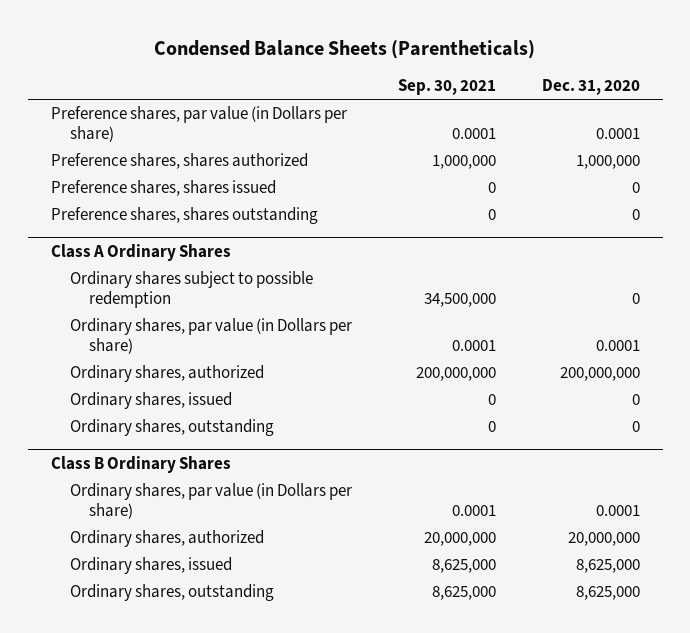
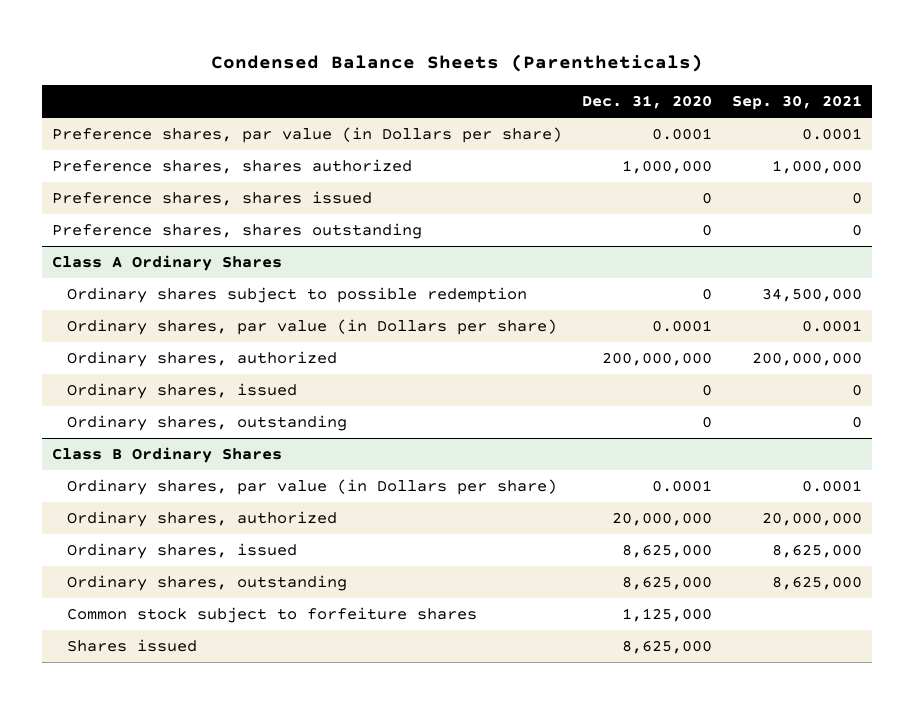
- | Sep. 30, 2021 | Dec. 31, 2020
+ | Dec. 31, 2020 | Sep. 30, 2021
@ Class B Ordinary Shares
+ Common stock subject to forfeiture shares | 1,125,000 |
+ Shares issued | 8,625,000 |

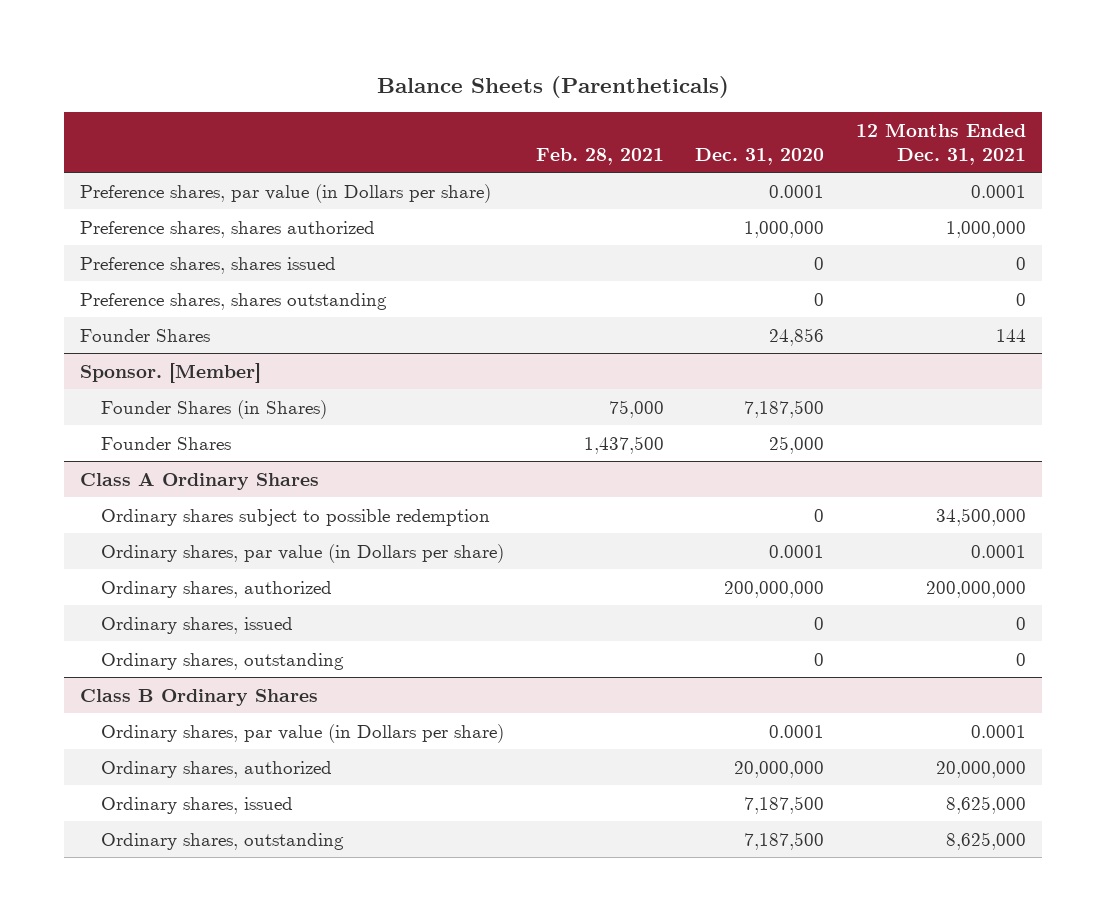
- Condensed Balance Sheets (Parentheticals)
+ Balance Sheets (Parentheticals)
- | Dec. 31, 2020 | Sep. 30, 2021
+ | Feb. 28, 2021 | Dec. 31, 2020 | 12 Months Ended Dec. 31, 2021
+ Founder Shares | | 24,856 | 144
+ Sponsor. [Member]
+ Founder Shares (in Shares) | 75,000 | 7,187,500 |
+ Founder Shares | 1,437,500 | 25,000 |
@ Class B Ordinary Shares
- Ordinary shares, issued | 8,625,000 | 8,625,000
- Ordinary shares, outstanding | 8,625,000 | 8,625,000
- Common stock subject to forfeiture shares | 1,125,000 |
- Shares issued | 8,625,000 |
+ Ordinary shares, issued | | 7,187,500 | 8,625,000
+ Ordinary shares, outstanding | | 7,187,500 | 8,625,000

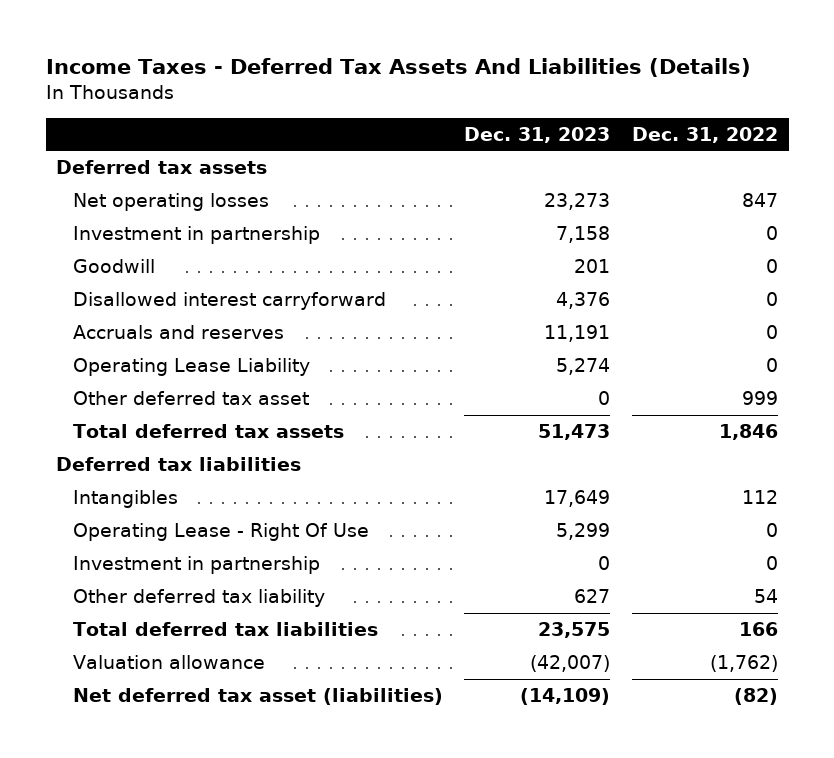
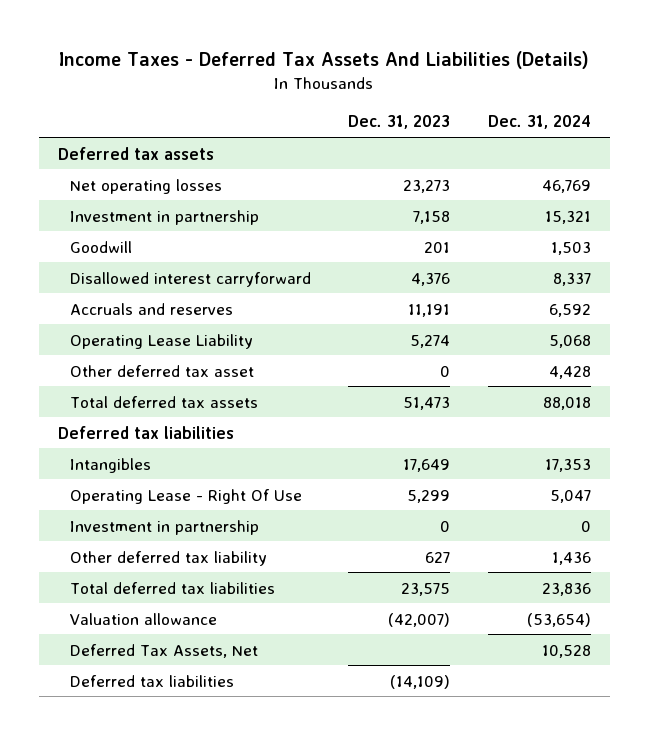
- | Dec. 31, 2023 | Dec. 31, 2022
+ | Dec. 31, 2023 | Dec. 31, 2024
- Net deferred tax asset (liabilities) | (14,109) | (82)
+ Deferred Tax Assets, Net | | 10,528
+ Deferred tax liabilities | (14,109) |

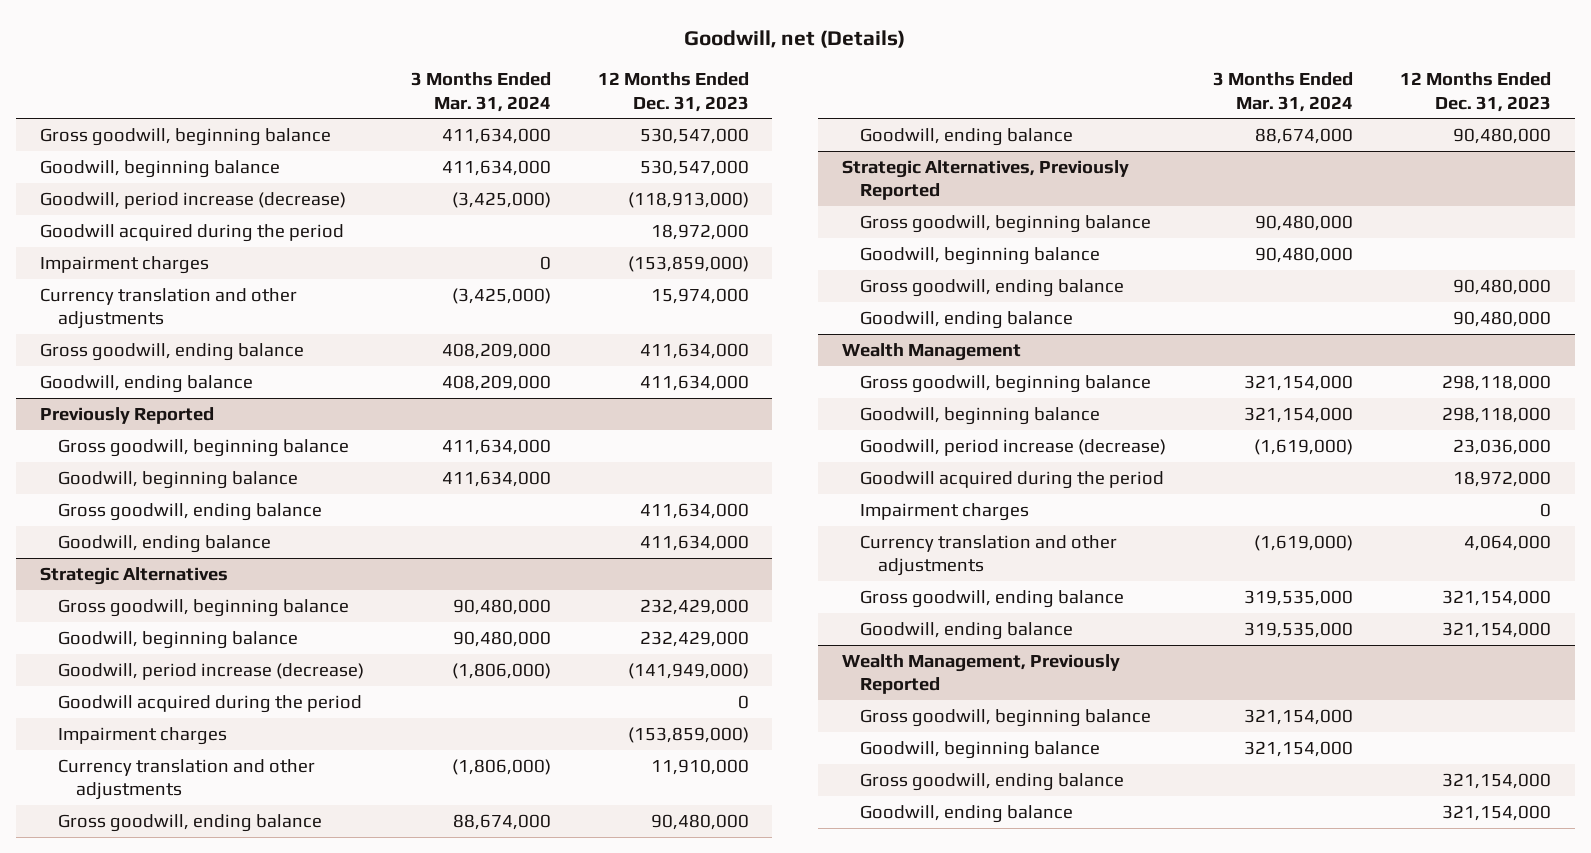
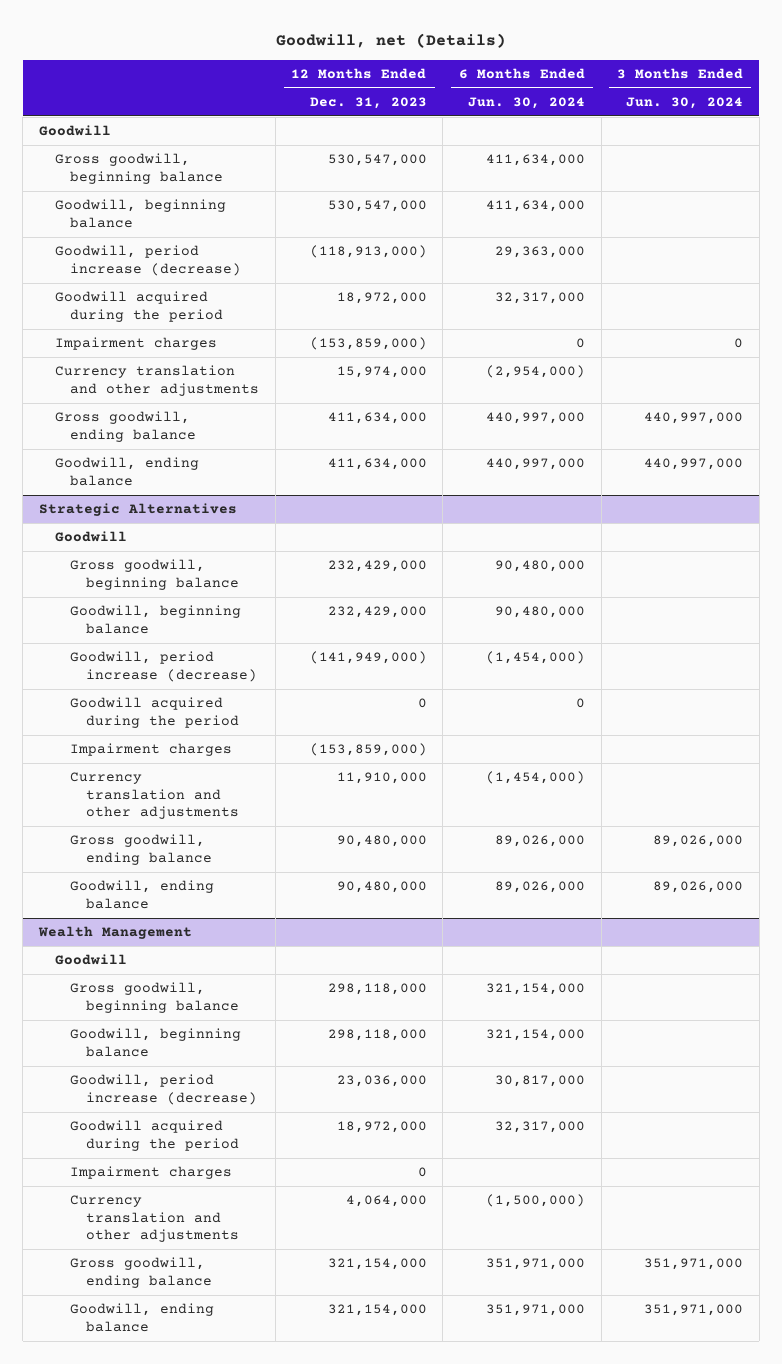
- | 3 Months Ended Mar. 31, 2024 | 12 Months Ended Dec. 31, 2023
+ | 12 Months Ended Dec. 31, 2023 | 6 Months Ended Jun. 30, 2024 | 3 Months Ended Jun. 30, 2024
+ Goodwill
- Previously Reported
- Gross goodwill, beginning balance | 411,634,000 |
- Goodwill, beginning balance | 411,634,000 |
- Gross goodwill, ending balance | | 411,634,000
- Goodwill, ending balance | | 411,634,000
@ Strategic Alternatives
+ Goodwill
- Strategic Alternatives, Previously Reported
- Gross goodwill, beginning balance | 90,480,000 |
- Goodwill, beginning balance | 90,480,000 |
- Gross goodwill, ending balance | | 90,480,000
- Goodwill, ending balance | | 90,480,000
@ Wealth Management
+ Goodwill
- Wealth Management, Previously Reported
- Gross goodwill, beginning balance | 321,154,000 |
- Goodwill, beginning balance | 321,154,000 |
- Gross goodwill, ending balance | | 321,154,000
- Goodwill, ending balance | | 321,154,000

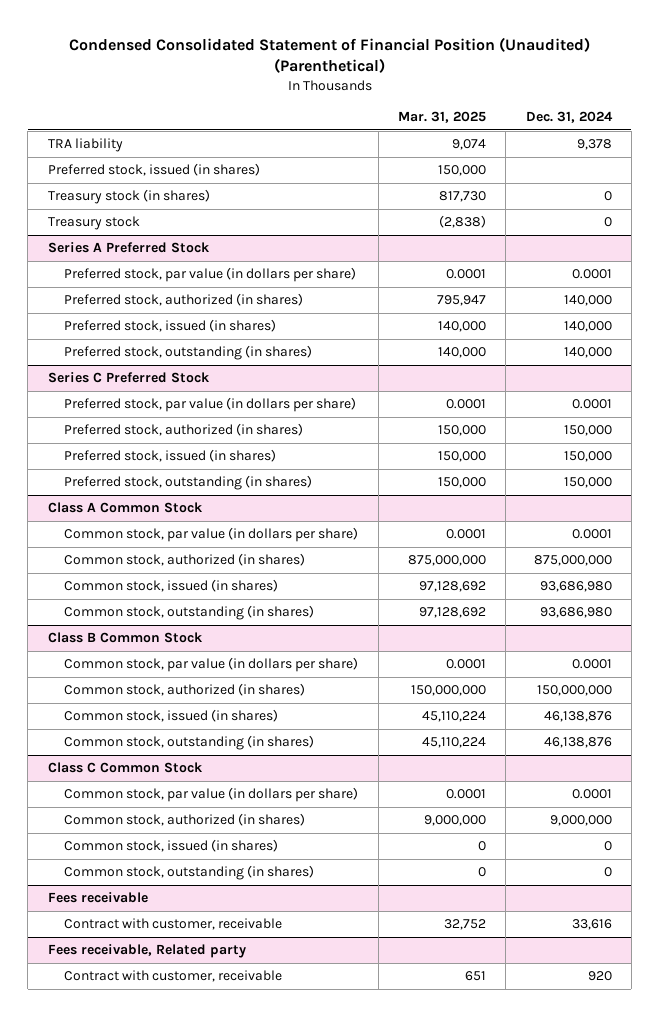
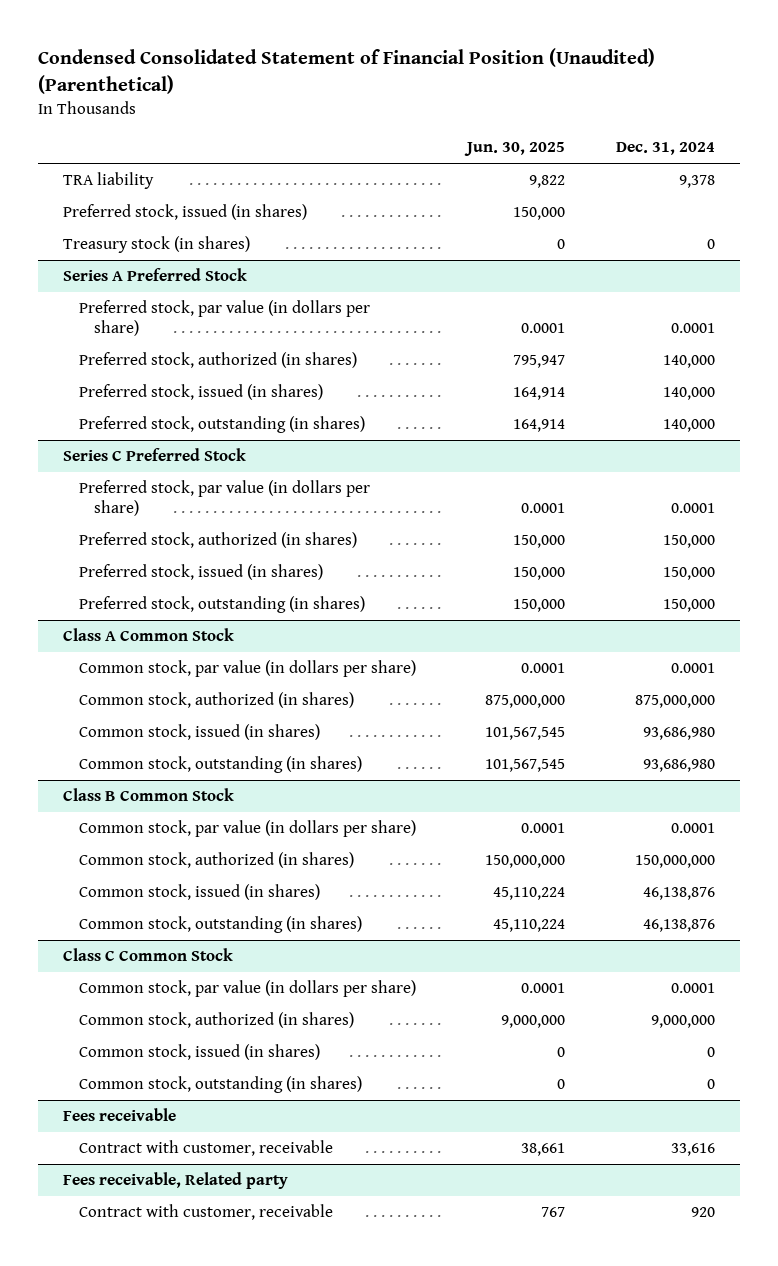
- | Mar. 31, 2025 | Dec. 31, 2024
+ | Jun. 30, 2025 | Dec. 31, 2024
- Treasury stock | (2,838) | 0

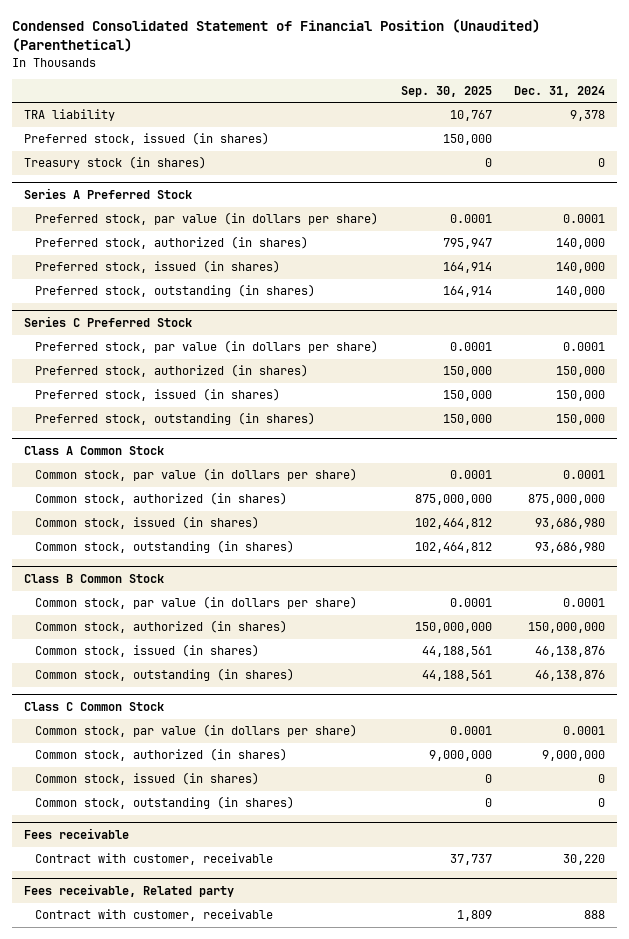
- | Jun. 30, 2025 | Dec. 31, 2024
+ | Sep. 30, 2025 | Dec. 31, 2024
@ Fees receivable
- Contract with customer, receivable | 38,661 | 33,616
+ Contract with customer, receivable | 37,737 | 30,220
@ Fees receivable, Related party
- Contract with customer, receivable | 767 | 920
+ Contract with customer, receivable | 1,809 | 888

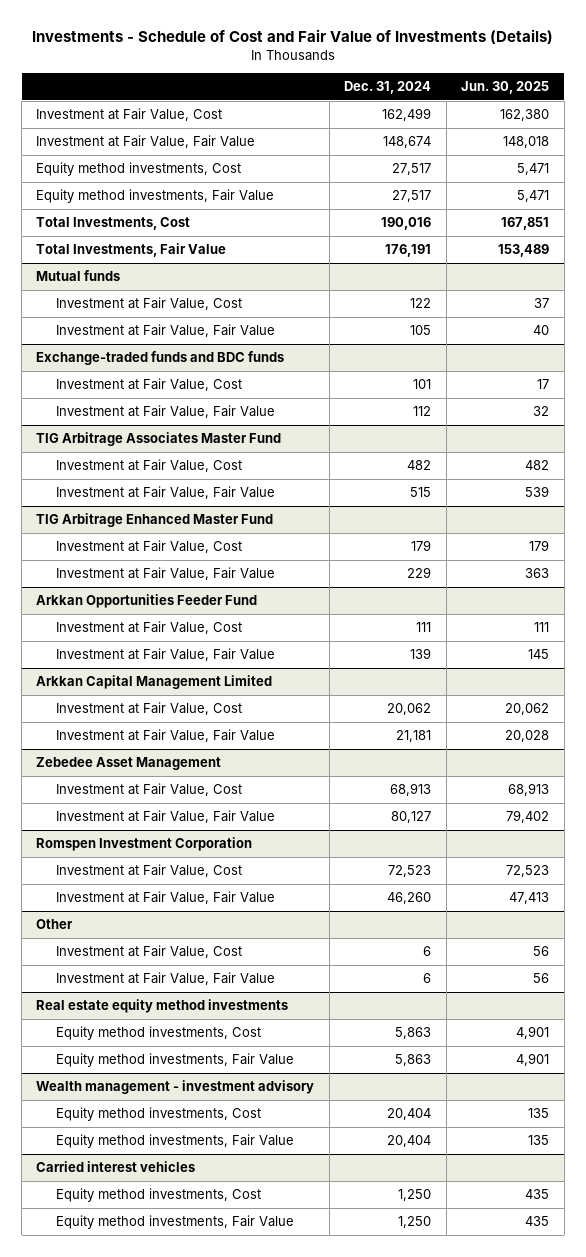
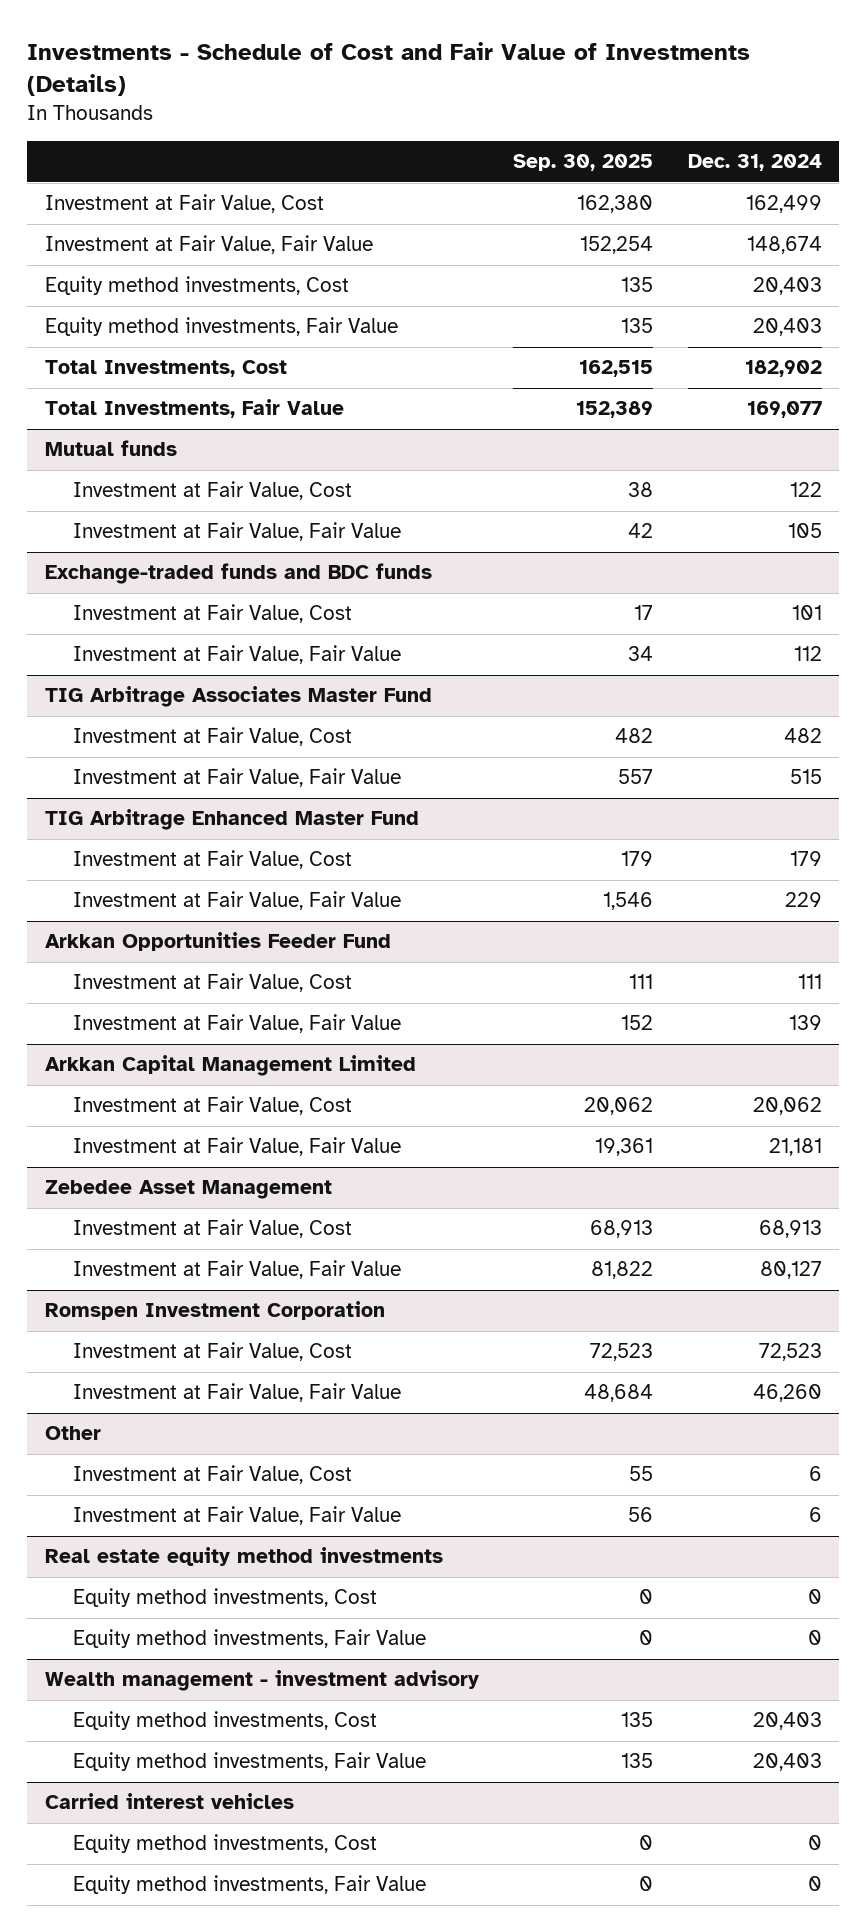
- | Dec. 31, 2024 | Jun. 30, 2025
+ | Sep. 30, 2025 | Dec. 31, 2024
- Equity method investments, Cost | 27,517 | 5,471
- Equity method investments, Fair Value | 27,517 | 5,471
- Total Investments, Cost | 190,016 | 167,851
- Total Investments, Fair Value | 176,191 | 153,489
+ Equity method investments, Cost | 135 | 20,403
+ Equity method investments, Fair Value | 135 | 20,403
+ Total Investments, Cost | 162,515 | 182,902
+ Total Investments, Fair Value | 152,389 | 169,077
@ Real estate equity method investments
- Equity method investments, Cost | 5,863 | 4,901
- Equity method investments, Fair Value | 5,863 | 4,901
+ Equity method investments, Cost | 0 | 0
+ Equity method investments, Fair Value | 0 | 0
@ Wealth management - investment advisory
- Equity method investments, Cost | 20,404 | 135
- Equity method investments, Fair Value | 20,404 | 135
+ Equity method investments, Cost | 135 | 20,403
+ Equity method investments, Fair Value | 135 | 20,403
@ Carried interest vehicles
- Equity method investments, Cost | 1,250 | 435
- Equity method investments, Fair Value | 1,250 | 435
+ Equity method investments, Cost | 0 | 0
+ Equity method investments, Fair Value | 0 | 0

